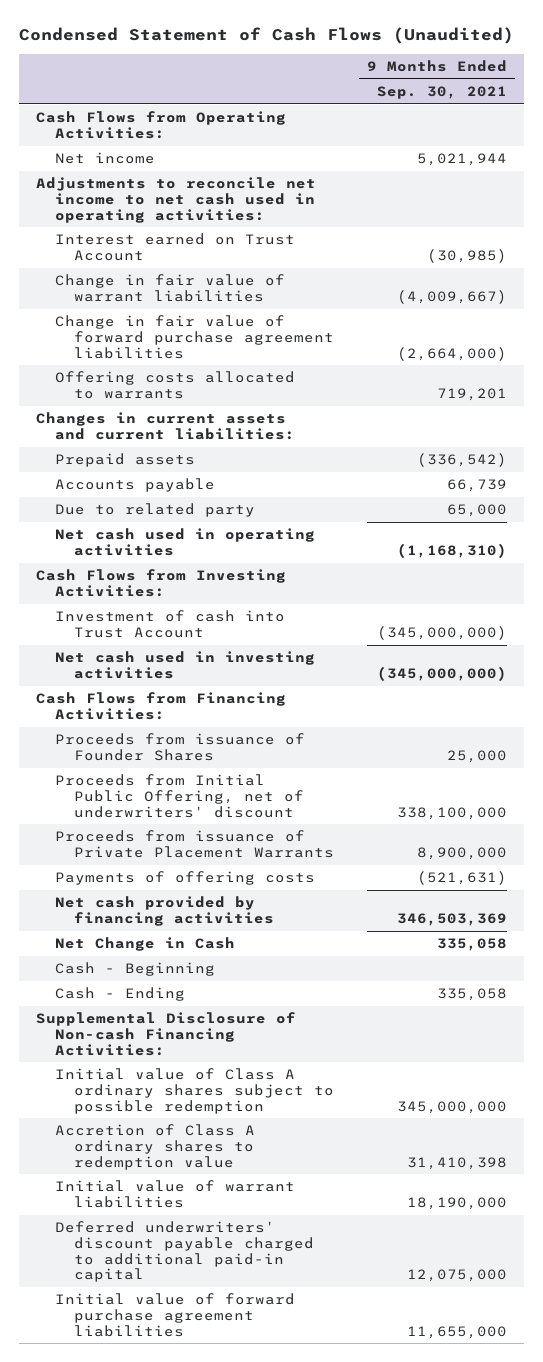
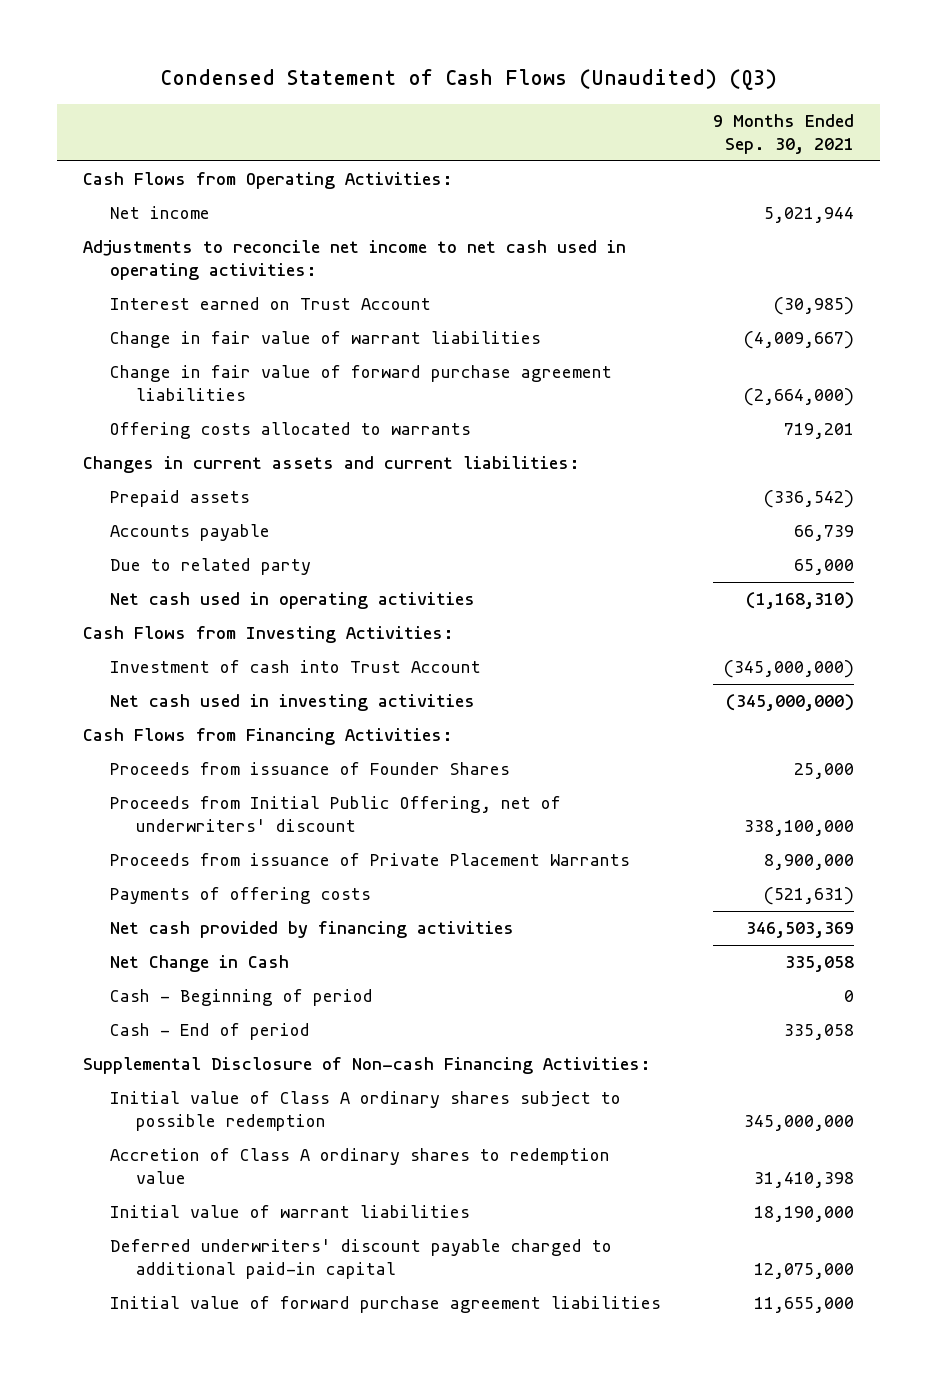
- Condensed Statement of Cash Flows (Unaudited)
+ Condensed Statement of Cash Flows (Unaudited) (Q3)
- Cash - Beginning
- Cash - Ending | 335,058
+ Cash - Beginning of period | 0
+ Cash - End of period | 335,058

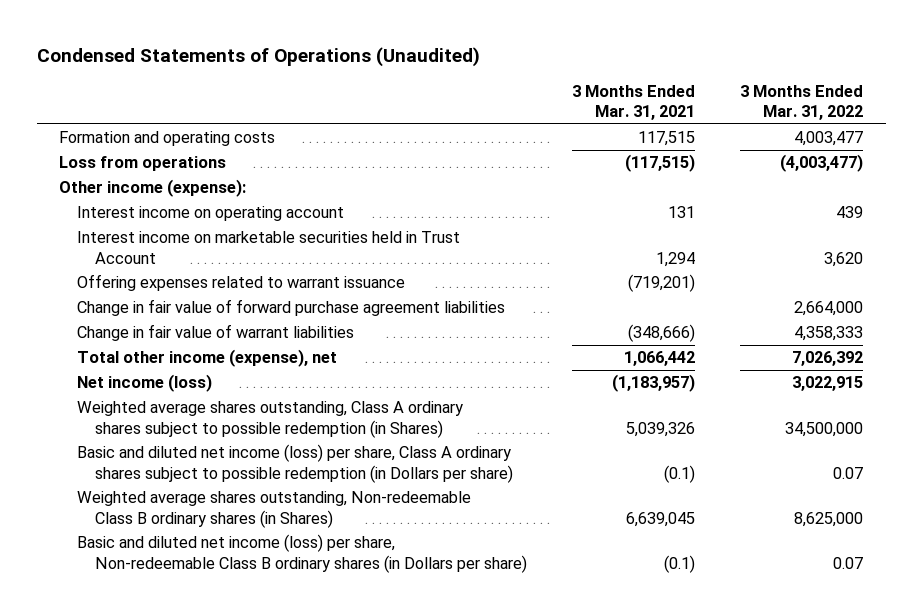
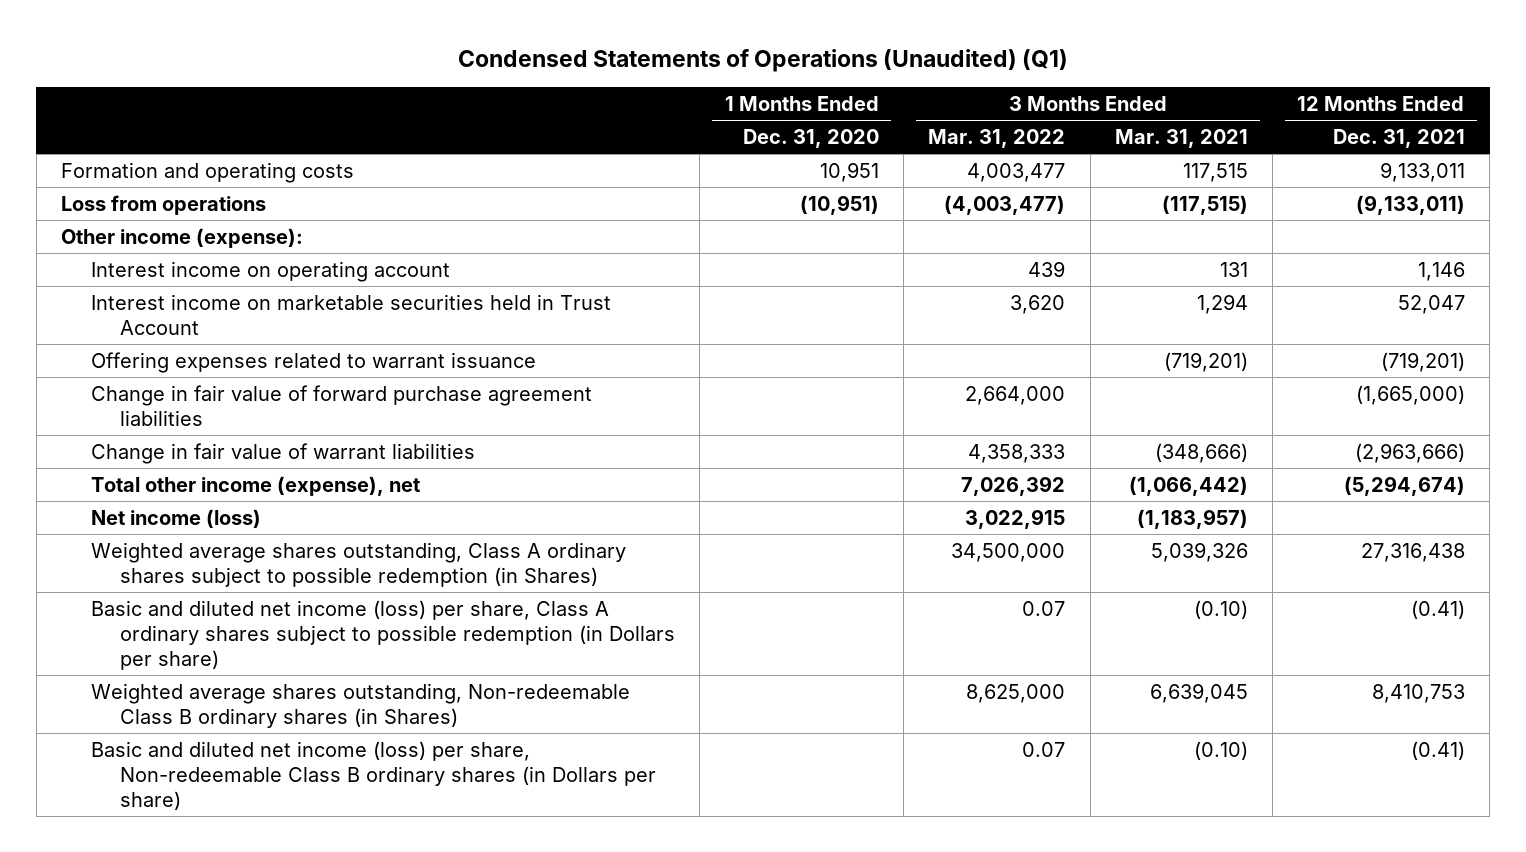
- Condensed Statements of Operations (Unaudited)
+ Condensed Statements of Operations (Unaudited) (Q1)
- | 3 Months Ended Mar. 31, 2021 | 3 Months Ended Mar. 31, 2022
+ | 1 Months Ended Dec. 31, 2020 | 3 Months Ended Mar. 31, 2022 | 3 Months Ended Mar. 31, 2021 | 12 Months Ended Dec. 31, 2021
- Total other income (expense), net | 1,066,442 | 7,026,392
+ Total other income (expense), net | | 7,026,392 | (1,066,442) | (5,294,674)
- Basic and diluted net income (loss) per share, Class A ordinary shares subject to possible redemption (in Dollars per share) | (0.1) | 0.07
+ Basic and diluted net income (loss) per share, Class A ordinary shares subject to possible redemption (in Dollars per share) | | 0.07 | (0.10) | (0.41)
- Basic and diluted net income (loss) per share, Non-redeemable Class B ordinary shares (in Dollars per share) | (0.1) | 0.07
+ Basic and diluted net income (loss) per share, Non-redeemable Class B ordinary shares (in Dollars per share) | | 0.07 | (0.10) | (0.41)

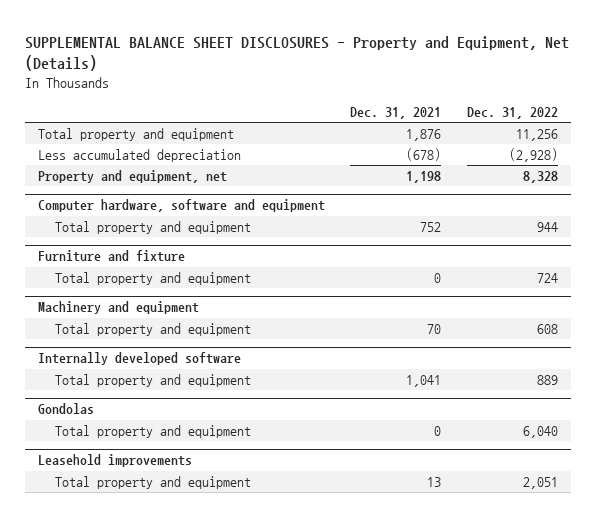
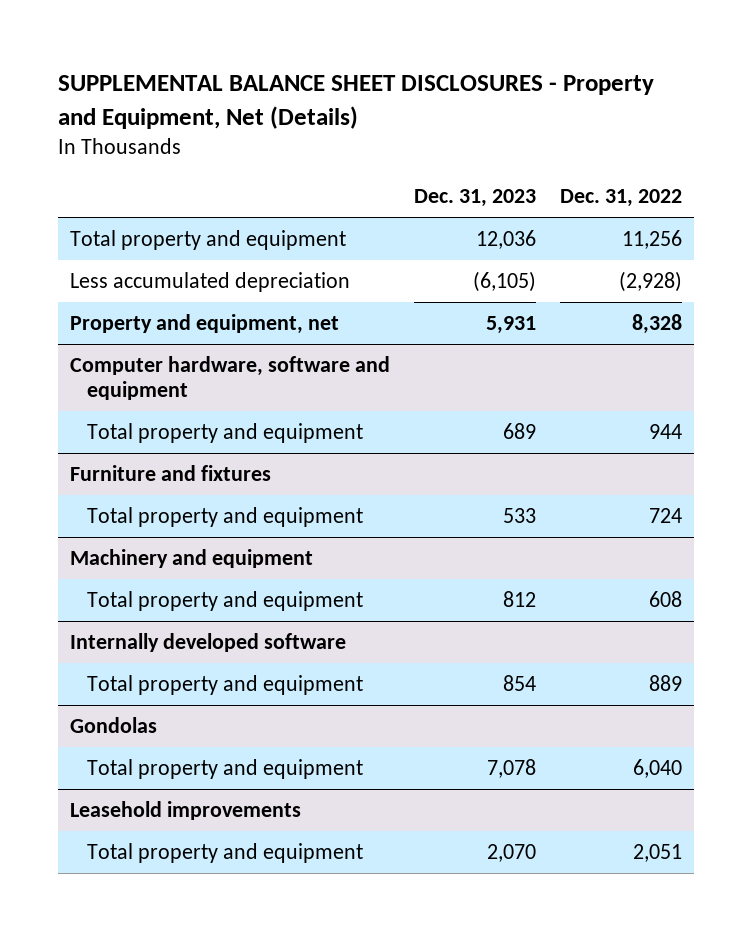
- | Dec. 31, 2021 | Dec. 31, 2022
+ | Dec. 31, 2023 | Dec. 31, 2022
- Furniture and fixture
+ Furniture and fixtures

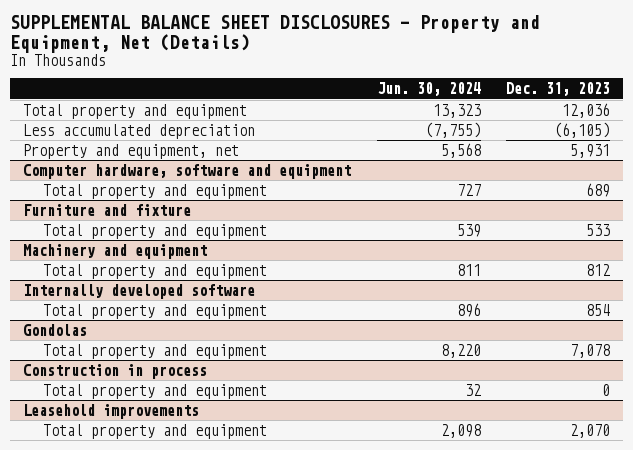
- | Dec. 31, 2023 | Dec. 31, 2022
+ | Jun. 30, 2024 | Dec. 31, 2023
- Furniture and fixtures
+ Furniture and fixture
+ Construction in process
+ Total property and equipment | 32 | 0

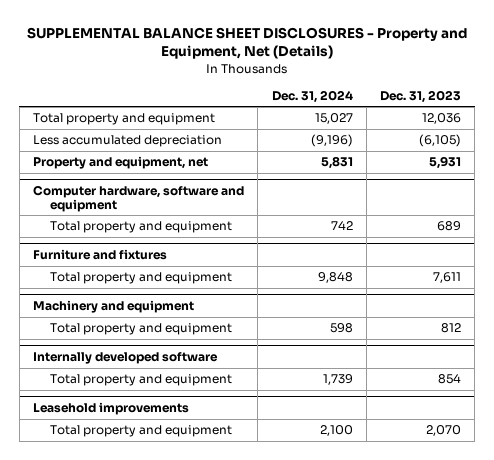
- | Jun. 30, 2024 | Dec. 31, 2023
+ | Dec. 31, 2024 | Dec. 31, 2023
- Furniture and fixture
- Total property and equipment | 539 | 533
+ Furniture and fixtures
+ Total property and equipment | 9,848 | 7,611
- Gondolas
- Total property and equipment | 8,220 | 7,078
- Construction in process
- Total property and equipment | 32 | 0

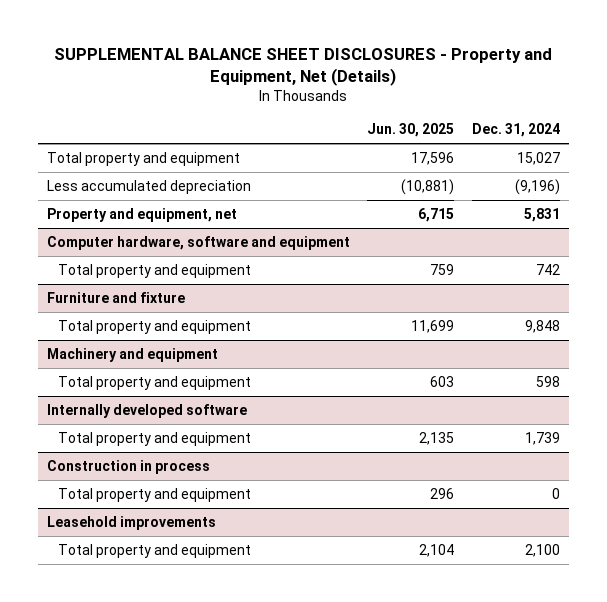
- | Dec. 31, 2024 | Dec. 31, 2023
+ | Jun. 30, 2025 | Dec. 31, 2024
- Furniture and fixtures
+ Furniture and fixture
+ Construction in process
+ Total property and equipment | 296 | 0

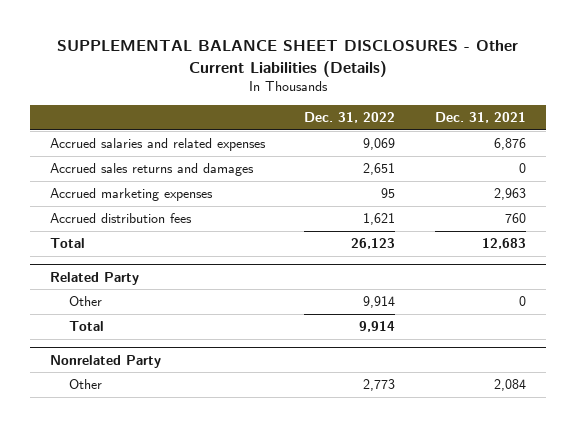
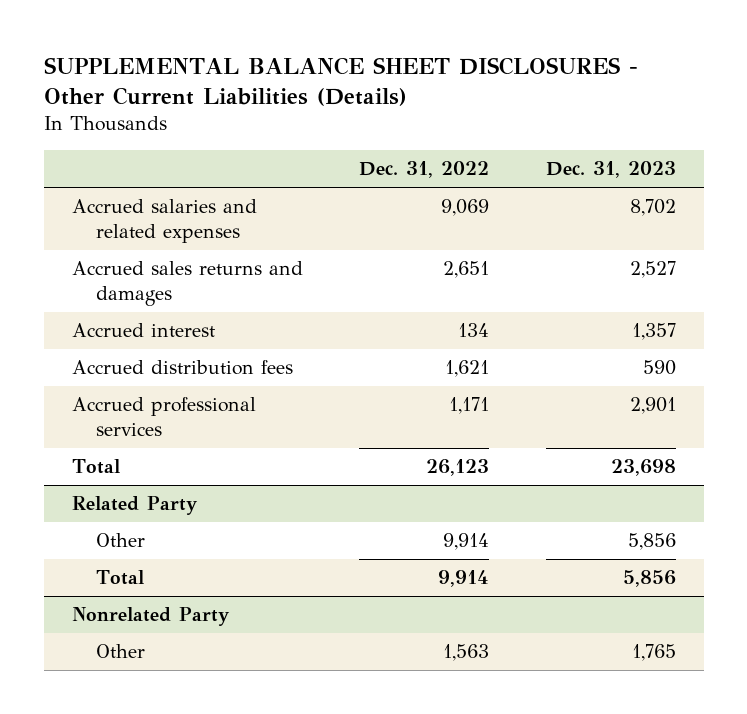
- | Dec. 31, 2022 | Dec. 31, 2021
+ | Dec. 31, 2022 | Dec. 31, 2023
- Accrued marketing expenses | 95 | 2,963
+ Accrued interest | 134 | 1,357
+ Accrued professional services | 1,171 | 2,901
@ Nonrelated Party
- Other | 2,773 | 2,084
+ Other | 1,563 | 1,765

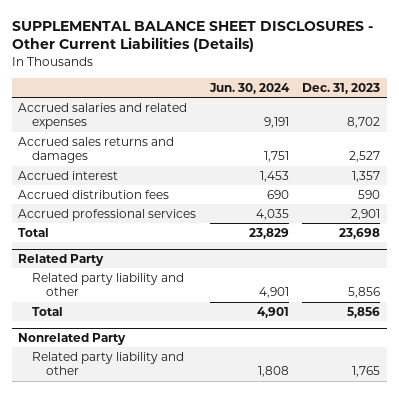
- | Dec. 31, 2022 | Dec. 31, 2023
+ | Jun. 30, 2024 | Dec. 31, 2023
@ Related Party
- Other | 9,914 | 5,856
+ Related party liability and other | 4,901 | 5,856
@ Nonrelated Party
- Other | 1,563 | 1,765
+ Related party liability and other | 1,808 | 1,765

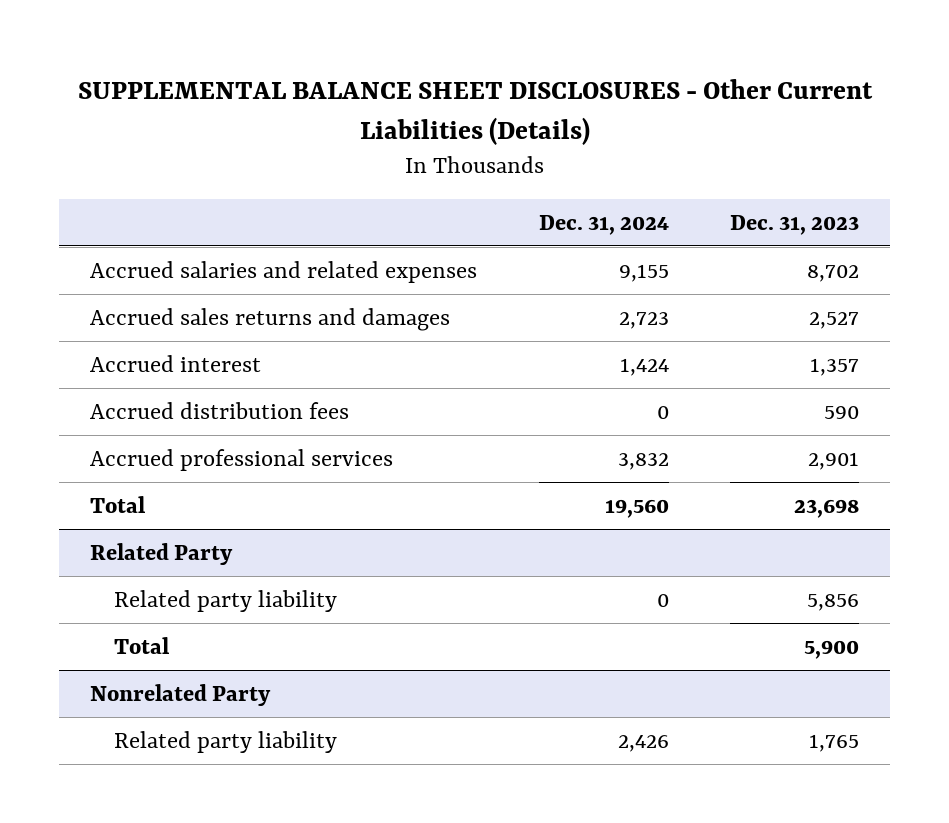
- | Jun. 30, 2024 | Dec. 31, 2023
+ | Dec. 31, 2024 | Dec. 31, 2023
@ Related Party
- Related party liability and other | 4,901 | 5,856
- Total | 4,901 | 5,856
+ Related party liability | 0 | 5,856
+ Total | | 5,900
@ Nonrelated Party
- Related party liability and other | 1,808 | 1,765
+ Related party liability | 2,426 | 1,765

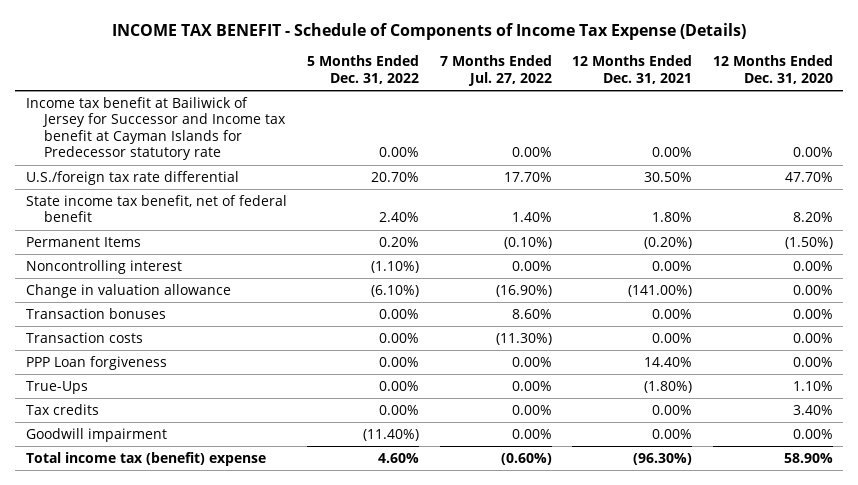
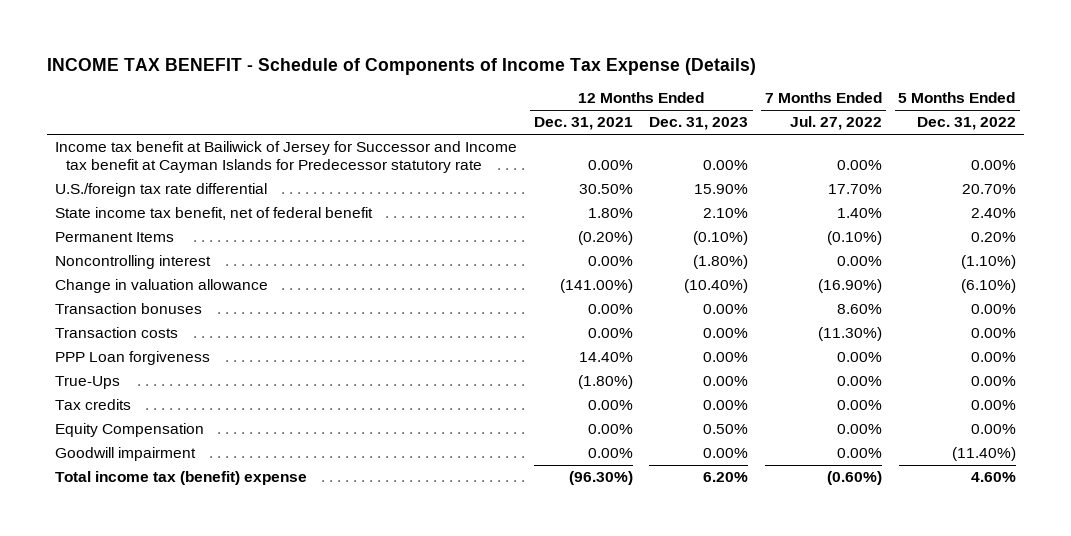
- | 5 Months Ended Dec. 31, 2022 | 7 Months Ended Jul. 27, 2022 | 12 Months Ended Dec. 31, 2021 | 12 Months Ended Dec. 31, 2020
+ | 12 Months Ended Dec. 31, 2021 | 12 Months Ended Dec. 31, 2023 | 7 Months Ended Jul. 27, 2022 | 5 Months Ended Dec. 31, 2022
+ Equity Compensation | 0.00% | 0.50% | 0.00% | 0.00%

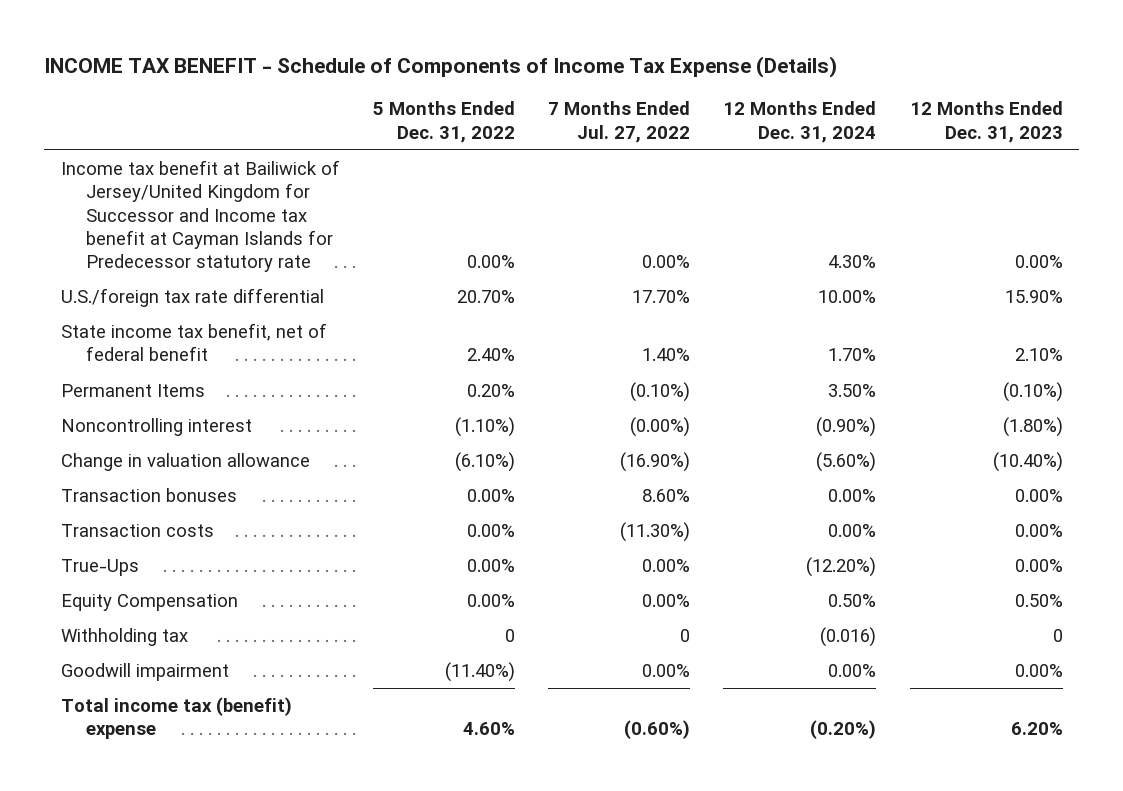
- | 12 Months Ended Dec. 31, 2021 | 12 Months Ended Dec. 31, 2023 | 7 Months Ended Jul. 27, 2022 | 5 Months Ended Dec. 31, 2022
+ | 5 Months Ended Dec. 31, 2022 | 7 Months Ended Jul. 27, 2022 | 12 Months Ended Dec. 31, 2024 | 12 Months Ended Dec. 31, 2023
- Income tax benefit at Bailiwick of Jersey for Successor and Income tax benefit at Cayman Islands for Predecessor statutory rate | 0.00% | 0.00% | 0.00% | 0.00%
+ Income tax benefit at Bailiwick of Jersey/United Kingdom for Successor and Income tax benefit at Cayman Islands for Predecessor statutory rate | 0.00% | 0.00% | 4.30% | 0.00%
- Noncontrolling interest | 0.00% | (1.80%) | 0.00% | (1.10%)
+ Noncontrolling interest | (1.10%) | (0.00%) | (0.90%) | (1.80%)
- PPP Loan forgiveness | 14.40% | 0.00% | 0.00% | 0.00%
- Tax credits | 0.00% | 0.00% | 0.00% | 0.00%
+ Withholding tax | 0 | 0 | (0.016) | 0

